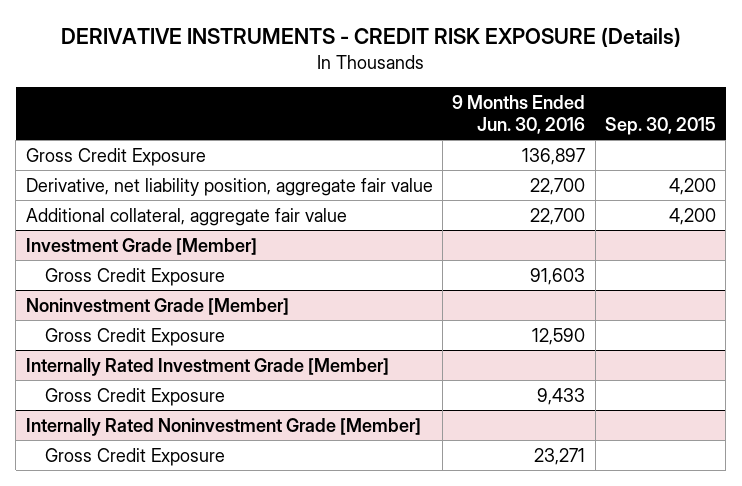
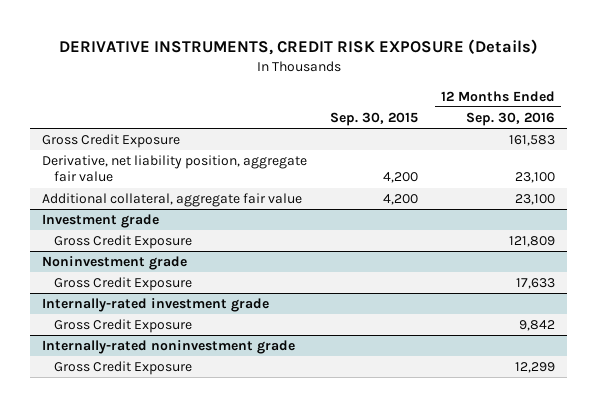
- DERIVATIVE INSTRUMENTS - CREDIT RISK EXPOSURE (Details)
+ DERIVATIVE INSTRUMENTS, CREDIT RISK EXPOSURE (Details)
- | 9 Months Ended Jun. 30, 2016 | Sep. 30, 2015
+ | Sep. 30, 2015 | 12 Months Ended Sep. 30, 2016
- Investment Grade [Member]
+ Investment grade
- Noninvestment Grade [Member]
+ Noninvestment grade
- Internally Rated Investment Grade [Member]
+ Internally-rated investment grade
- Internally Rated Noninvestment Grade [Member]
+ Internally-rated noninvestment grade

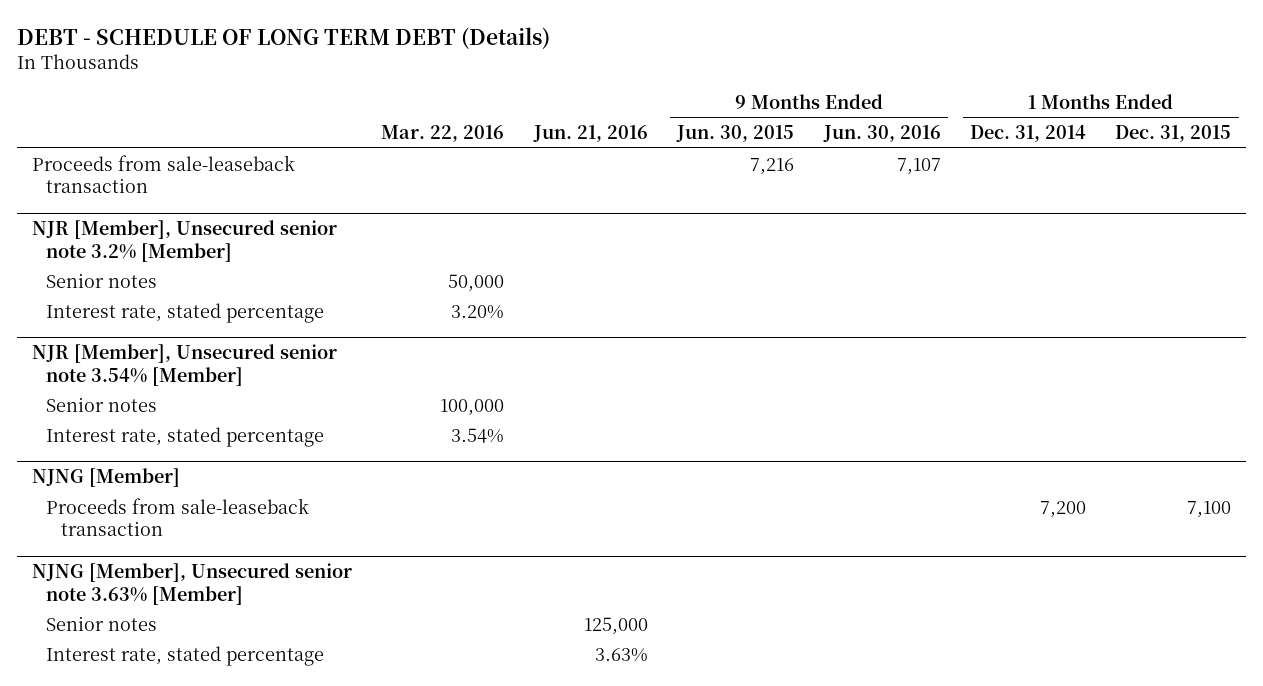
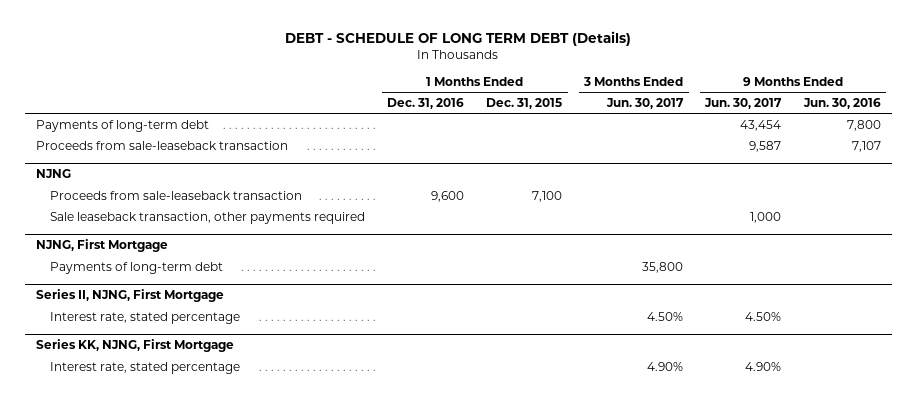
- | Mar. 22, 2016 | Jun. 21, 2016 | 9 Months Ended Jun. 30, 2015 | 9 Months Ended Jun. 30, 2016 | 1 Months Ended Dec. 31, 2014 | 1 Months Ended Dec. 31, 2015
+ | 1 Months Ended Dec. 31, 2016 | 1 Months Ended Dec. 31, 2015 | 3 Months Ended Jun. 30, 2017 | 9 Months Ended Jun. 30, 2017 | 9 Months Ended Jun. 30, 2016
+ Payments of long-term debt | | | | 43,454 | 7,800
- NJR [Member], Unsecured senior note 3.2% [Member]
- Senior notes | 50,000 | | | | |
- Interest rate, stated percentage | 3.20% | | | | |
- NJR [Member], Unsecured senior note 3.54% [Member]
- Senior notes | 100,000 | | | | |
- Interest rate, stated percentage | 3.54% | | | | |
- NJNG [Member]
+ NJNG
- NJNG [Member], Unsecured senior note 3.63% [Member]
- Senior notes | | 125,000 | | | |
- Interest rate, stated percentage | | 3.63% | | | |
+ Sale leaseback transaction, other payments required | | | | 1,000 |
+ NJNG, First Mortgage
+ Payments of long-term debt | | | 35,800 | |
+ Series II, NJNG, First Mortgage
+ Interest rate, stated percentage | | | 4.50% | 4.50% |
+ Series KK, NJNG, First Mortgage
+ Interest rate, stated percentage | | | 4.90% | 4.90% |

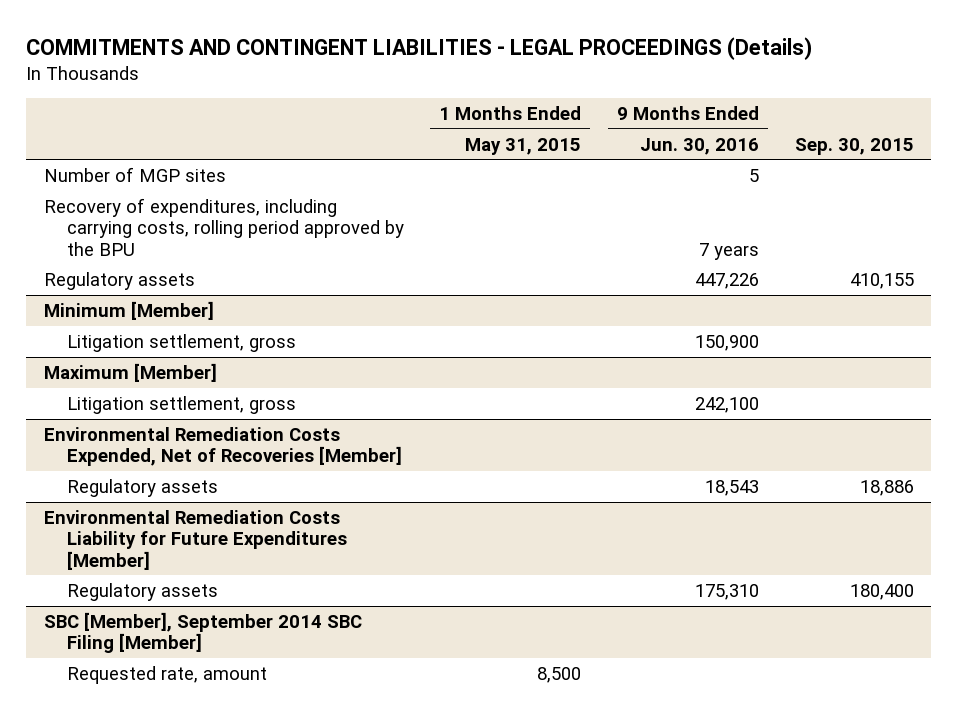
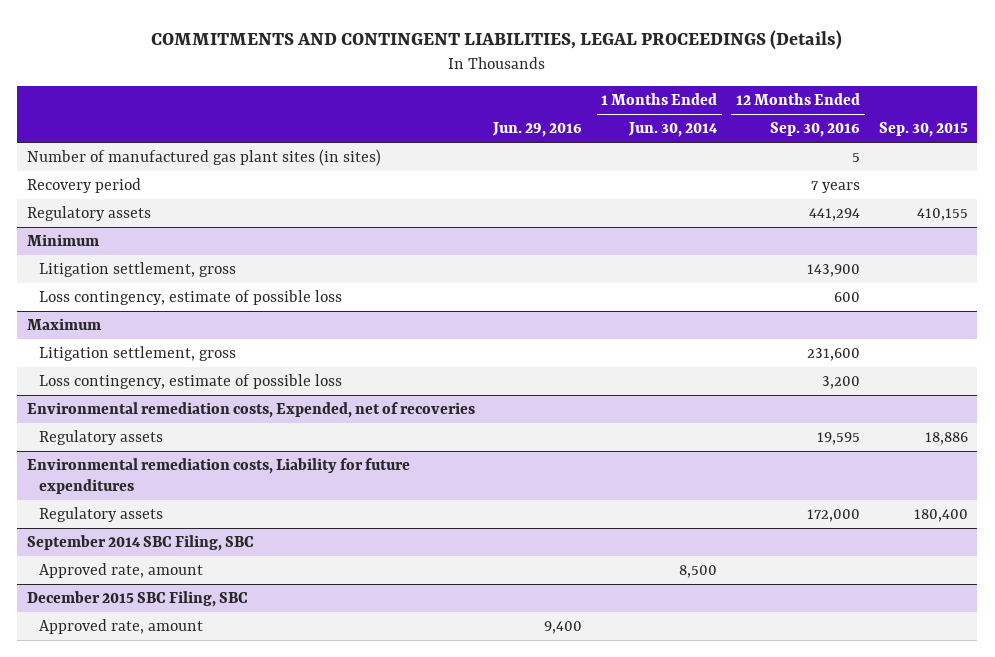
- COMMITMENTS AND CONTINGENT LIABILITIES - LEGAL PROCEEDINGS (Details)
+ COMMITMENTS AND CONTINGENT LIABILITIES, LEGAL PROCEEDINGS (Details)
- | 1 Months Ended May 31, 2015 | 9 Months Ended Jun. 30, 2016 | Sep. 30, 2015
+ | Jun. 29, 2016 | 1 Months Ended Jun. 30, 2014 | 12 Months Ended Sep. 30, 2016 | Sep. 30, 2015
- Number of MGP sites | | 5 |
- Recovery of expenditures, including carrying costs, rolling period approved by the BPU | | 7 years |
+ Number of manufactured gas plant sites (in sites) | | | 5 |
+ Recovery period | | | 7 years |
- Minimum [Member]
+ Minimum
- Maximum [Member]
+ Loss contingency, estimate of possible loss | | | 600 |
+ Maximum
- Environmental Remediation Costs Expended, Net of Recoveries [Member]
+ Loss contingency, estimate of possible loss | | | 3,200 |
+ Environmental remediation costs, Expended, net of recoveries
- Environmental Remediation Costs Liability for Future Expenditures [Member]
+ Environmental remediation costs, Liability for future expenditures
- SBC [Member], September 2014 SBC Filing [Member]
- Requested rate, amount | 8,500 | |
+ September 2014 SBC Filing, SBC
+ Approved rate, amount | | 8,500 | |
+ December 2015 SBC Filing, SBC
+ Approved rate, amount | 9,400 | | |

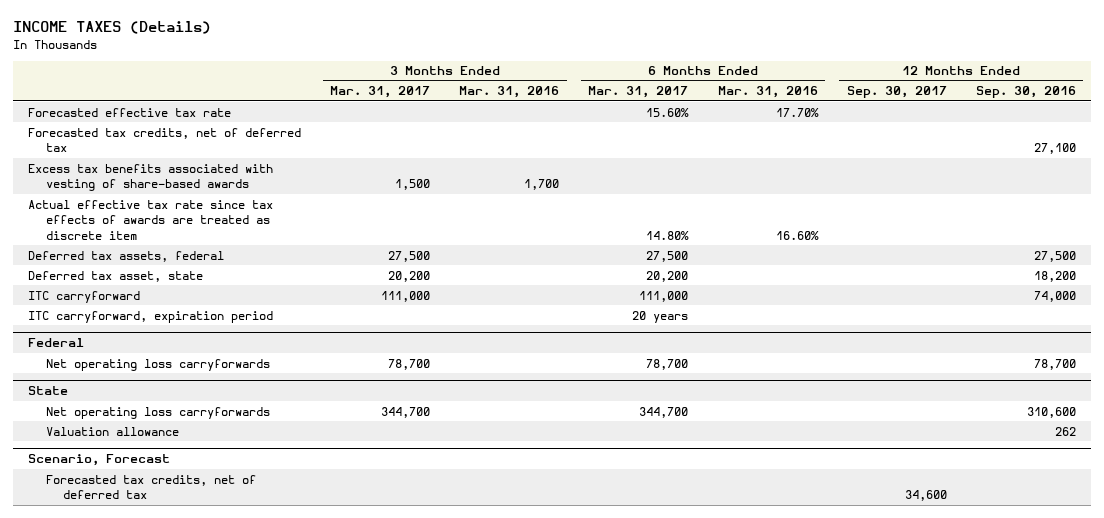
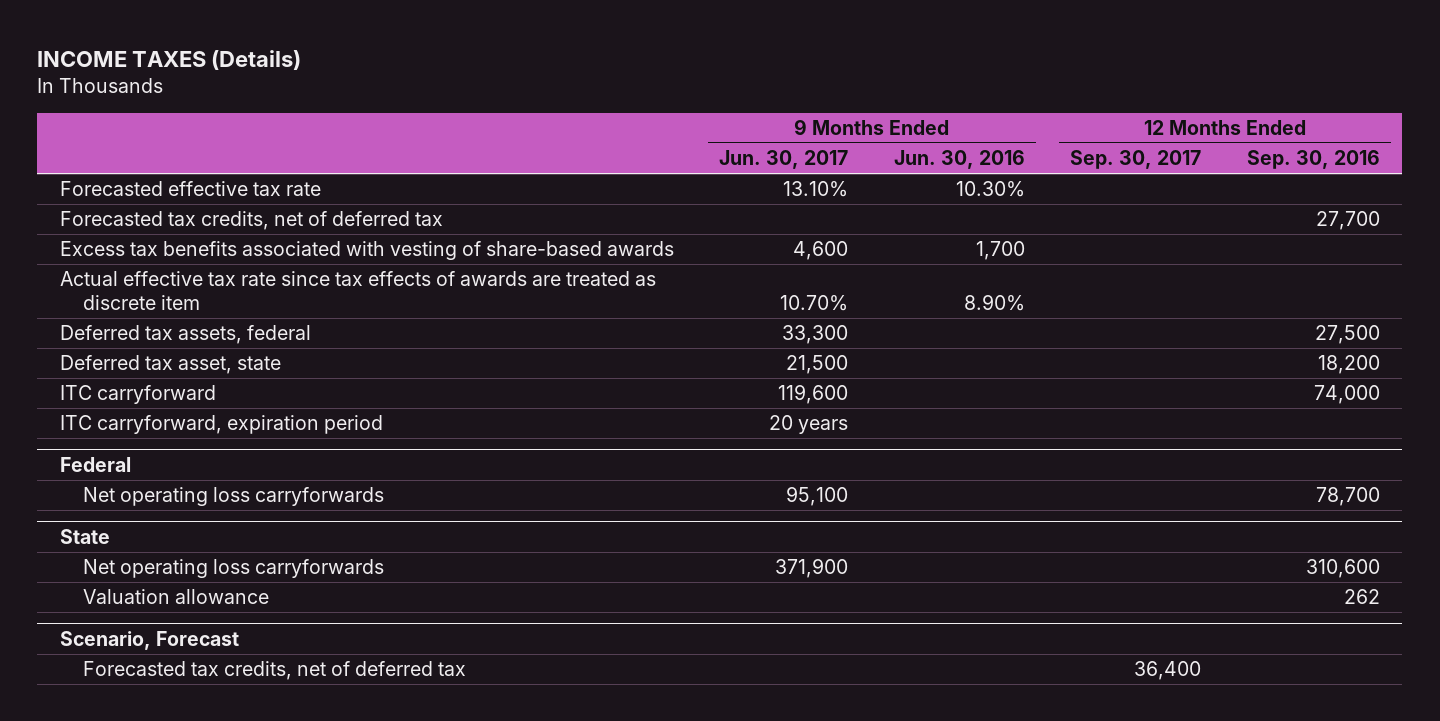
- | 3 Months Ended Mar. 31, 2017 | 3 Months Ended Mar. 31, 2016 | 6 Months Ended Mar. 31, 2017 | 6 Months Ended Mar. 31, 2016 | 12 Months Ended Sep. 30, 2017 | 12 Months Ended Sep. 30, 2016
+ | 9 Months Ended Jun. 30, 2017 | 9 Months Ended Jun. 30, 2016 | 12 Months Ended Sep. 30, 2017 | 12 Months Ended Sep. 30, 2016
- Forecasted tax credits, net of deferred tax | | | | | | 27,100
+ Forecasted tax credits, net of deferred tax | | | | 27,700
@ Scenario, Forecast
- Forecasted tax credits, net of deferred tax | | | | | 34,600 |
+ Forecasted tax credits, net of deferred tax | | | 36,400 |

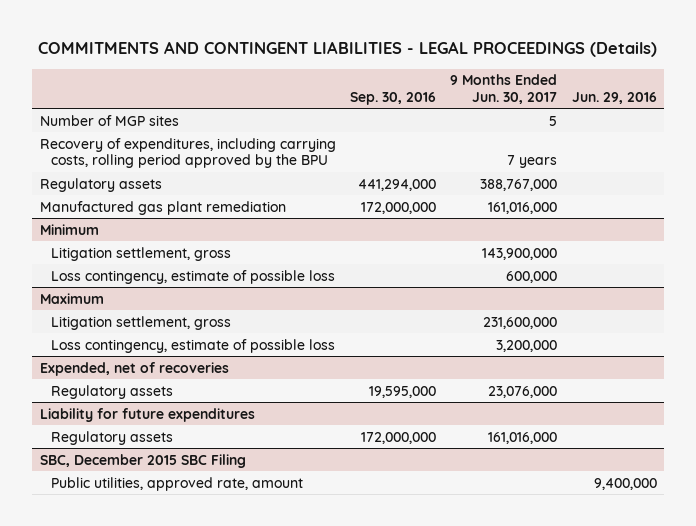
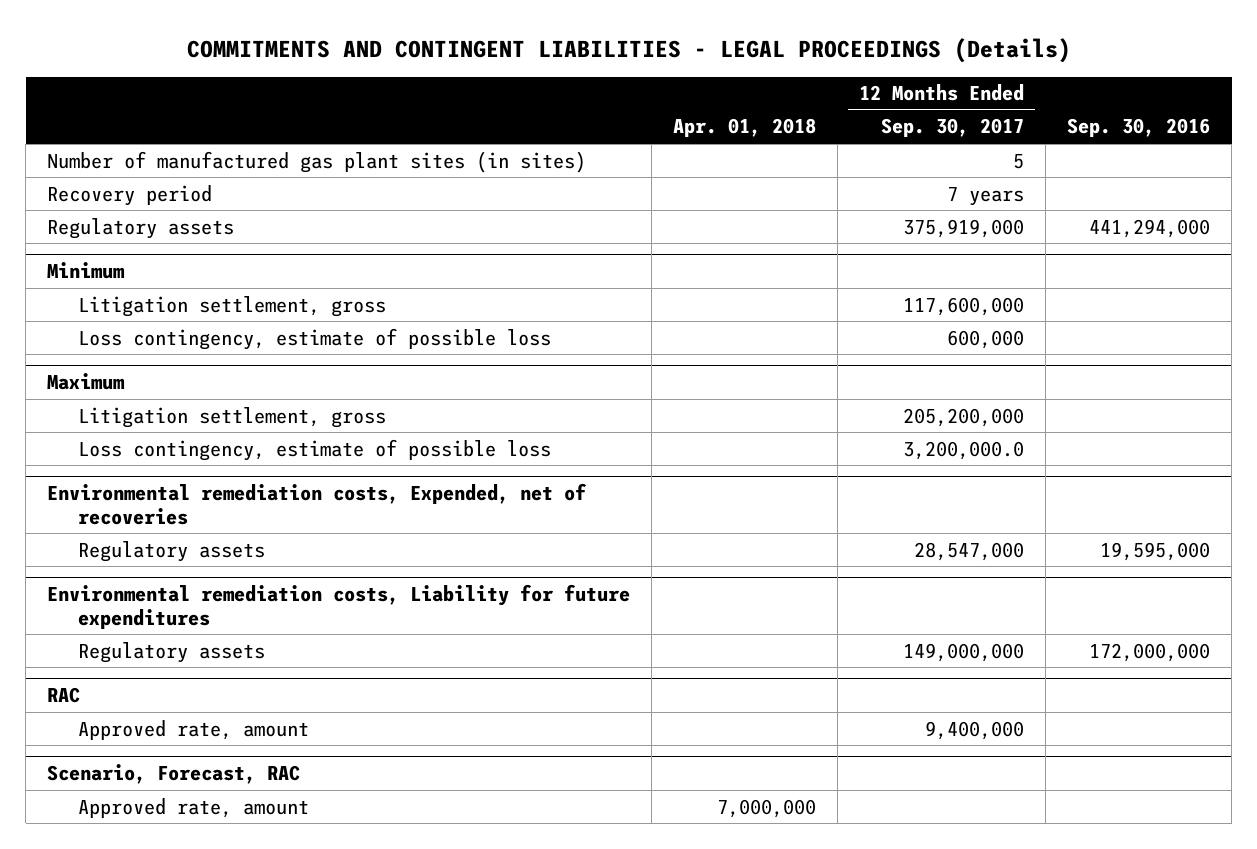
- | Sep. 30, 2016 | 9 Months Ended Jun. 30, 2017 | Jun. 29, 2016
+ | Apr. 01, 2018 | 12 Months Ended Sep. 30, 2017 | Sep. 30, 2016
- Number of MGP sites | | 5 |
- Recovery of expenditures, including carrying costs, rolling period approved by the BPU | | 7 years |
+ Number of manufactured gas plant sites (in sites) | | 5 |
+ Recovery period | | 7 years |
- Manufactured gas plant remediation | 172,000,000 | 161,016,000 |
- Expended, net of recoveries
+ Environmental remediation costs, Expended, net of recoveries
- Liability for future expenditures
+ Environmental remediation costs, Liability for future expenditures
- SBC, December 2015 SBC Filing
- Public utilities, approved rate, amount | | | 9,400,000
+ RAC
+ Approved rate, amount | | 9,400,000 |
+ Scenario, Forecast, RAC
+ Approved rate, amount | 7,000,000 | |

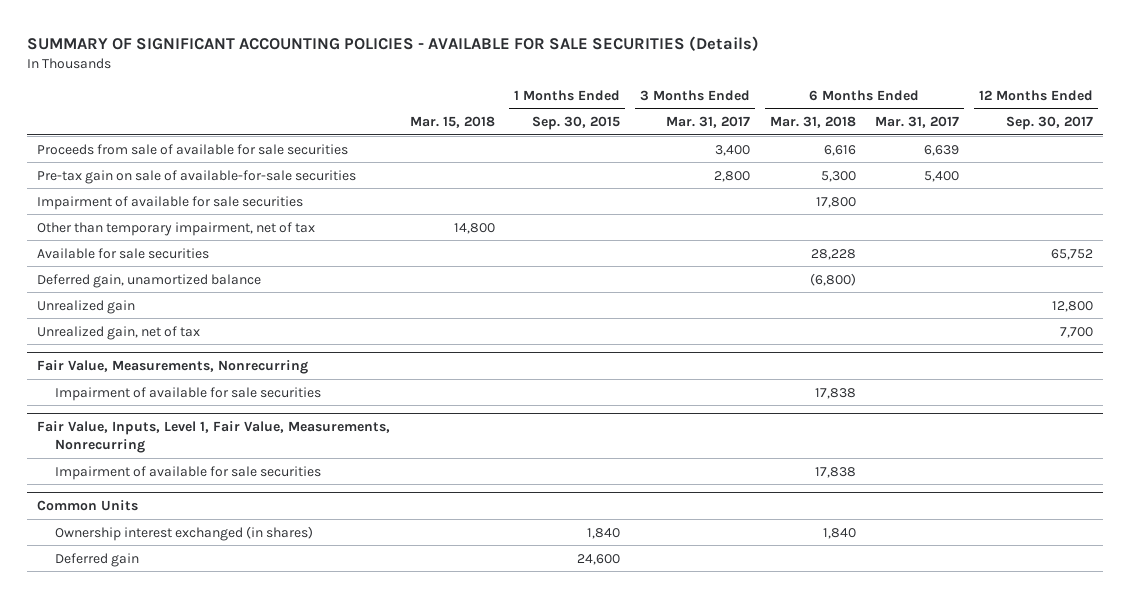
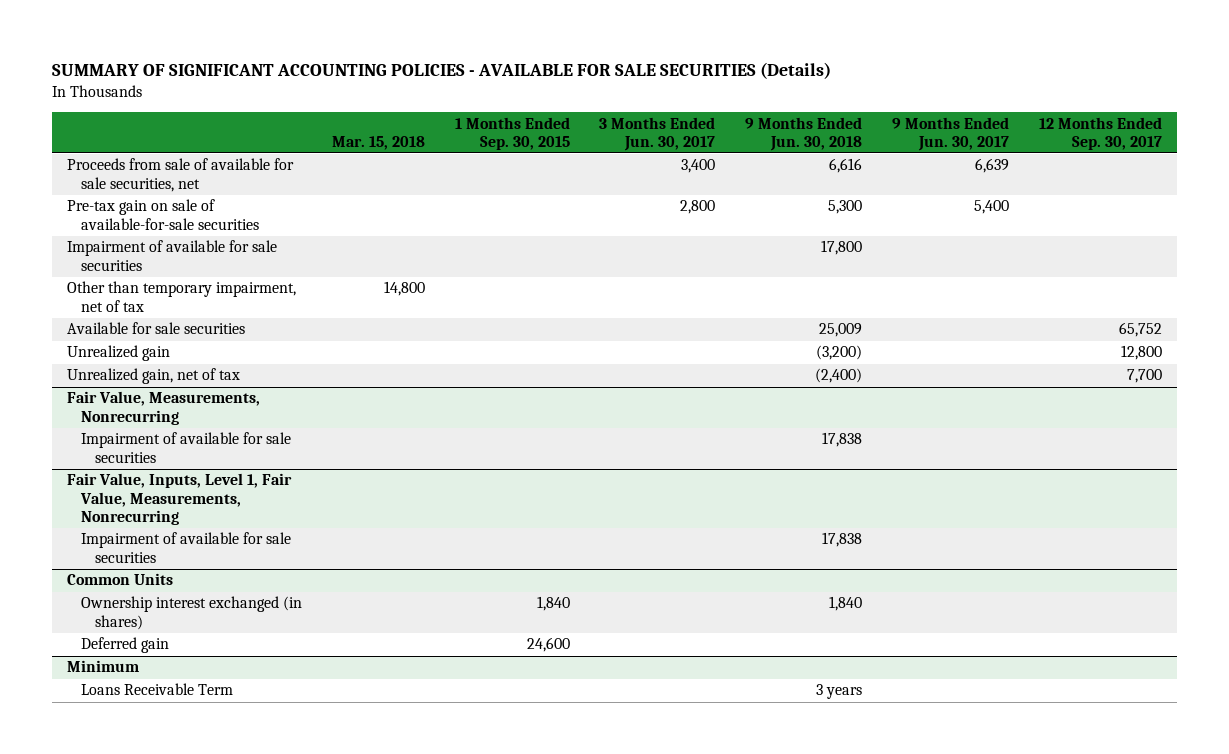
- | Mar. 15, 2018 | 1 Months Ended Sep. 30, 2015 | 3 Months Ended Mar. 31, 2017 | 6 Months Ended Mar. 31, 2018 | 6 Months Ended Mar. 31, 2017 | 12 Months Ended Sep. 30, 2017
+ | Mar. 15, 2018 | 1 Months Ended Sep. 30, 2015 | 3 Months Ended Jun. 30, 2017 | 9 Months Ended Jun. 30, 2018 | 9 Months Ended Jun. 30, 2017 | 12 Months Ended Sep. 30, 2017
- Proceeds from sale of available for sale securities | | | 3,400 | 6,616 | 6,639 |
+ Proceeds from sale of available for sale securities, net | | | 3,400 | 6,616 | 6,639 |
- Deferred gain, unamortized balance | | | | (6,800) | |
+ Minimum
+ Loans Receivable Term | | | | 3 years | |

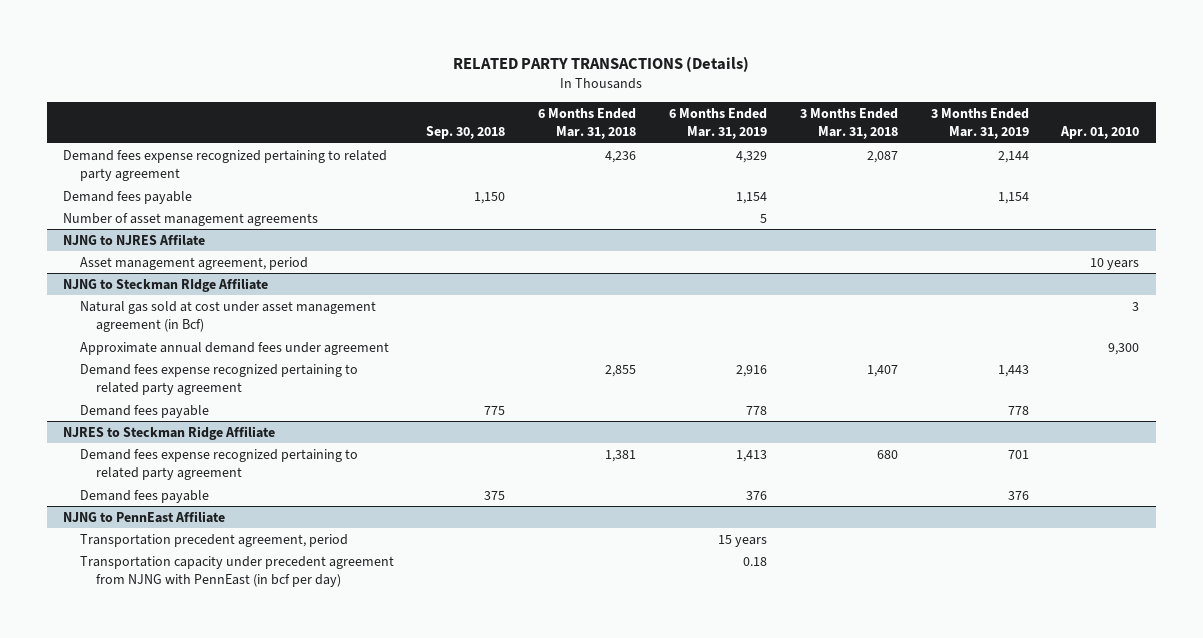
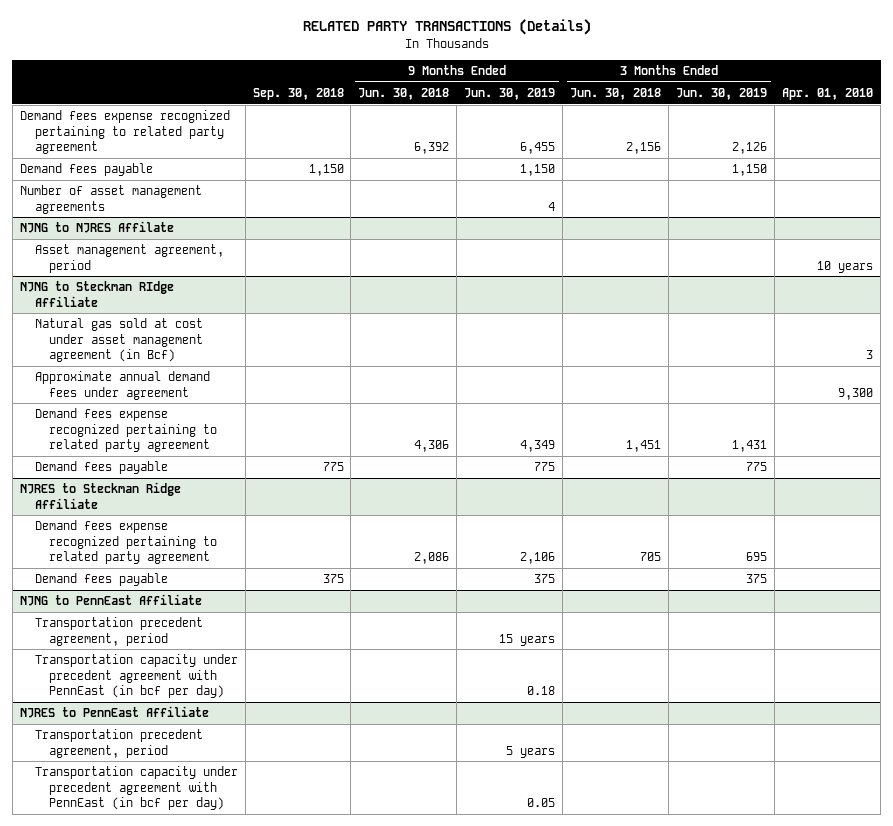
- | Sep. 30, 2018 | 6 Months Ended Mar. 31, 2018 | 6 Months Ended Mar. 31, 2019 | 3 Months Ended Mar. 31, 2018 | 3 Months Ended Mar. 31, 2019 | Apr. 01, 2010
+ | Sep. 30, 2018 | 9 Months Ended Jun. 30, 2018 | 9 Months Ended Jun. 30, 2019 | 3 Months Ended Jun. 30, 2018 | 3 Months Ended Jun. 30, 2019 | Apr. 01, 2010
@ NJNG to PennEast Affiliate
- Transportation capacity under precedent agreement from NJNG with PennEast (in bcf per day) | | | 0.18 | | |
+ Transportation capacity under precedent agreement with PennEast (in bcf per day) | | | 0.18 | | |
+ NJRES to PennEast Affiliate
+ Transportation precedent agreement, period | | | 5 years | | |
+ Transportation capacity under precedent agreement with PennEast (in bcf per day) | | | 0.05 | | |

